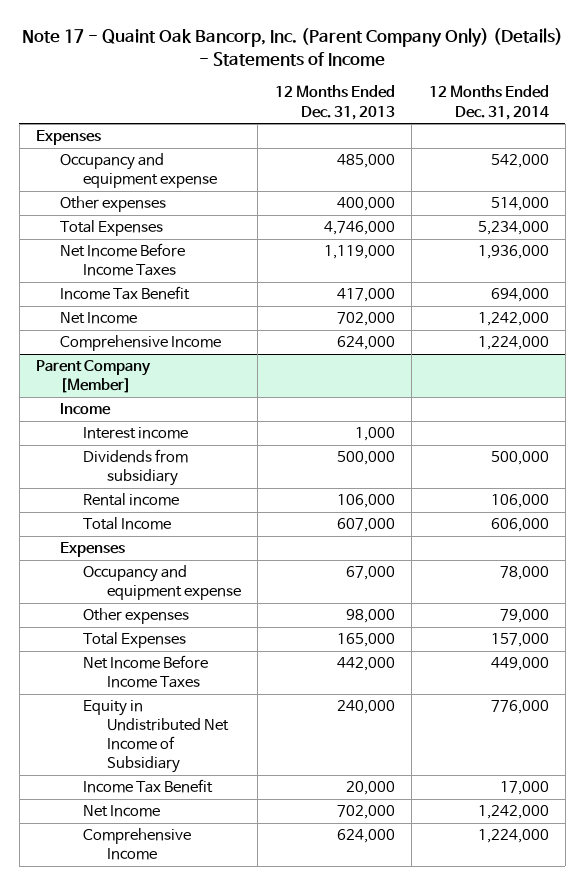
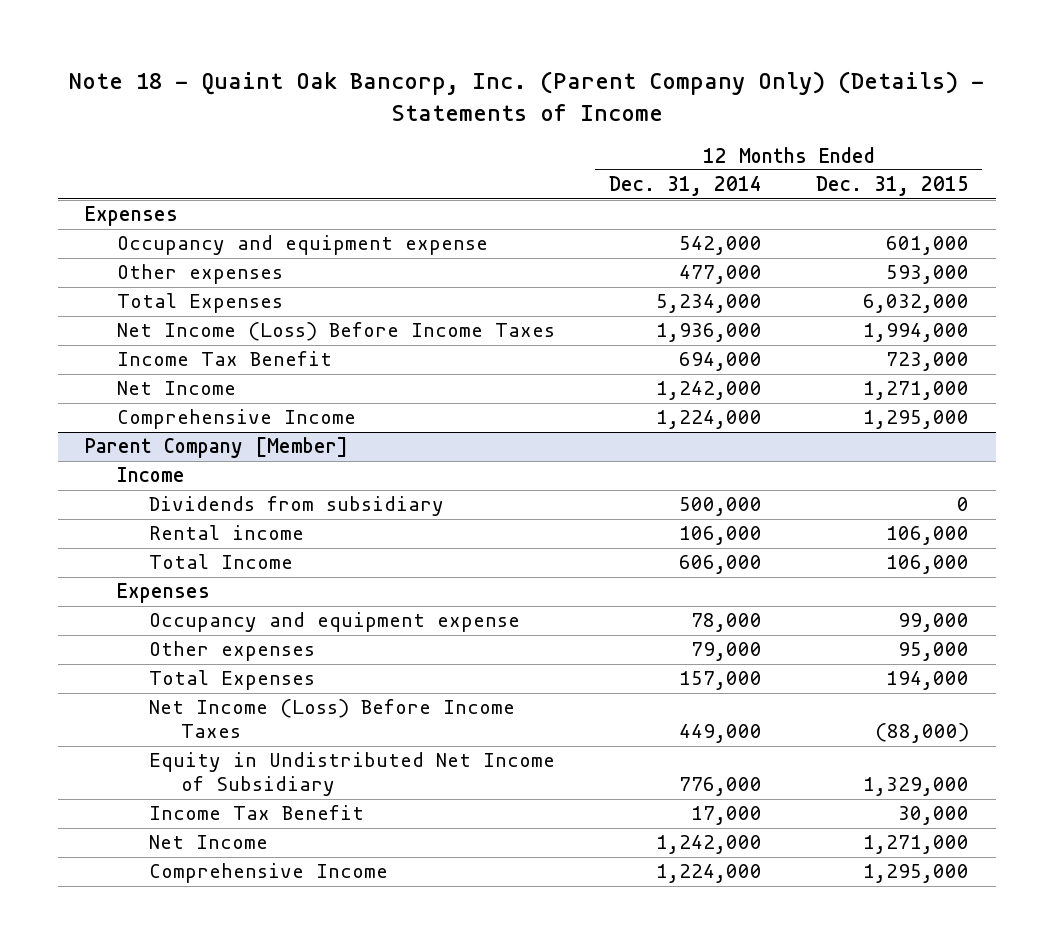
- Note 17 - Quaint Oak Bancorp, Inc. (Parent Company Only) (Details) - Statements of Income
+ Note 18 - Quaint Oak Bancorp, Inc. (Parent Company Only) (Details) - Statements of Income
- | 12 Months Ended Dec. 31, 2013 | 12 Months Ended Dec. 31, 2014
+ | 12 Months Ended Dec. 31, 2014 | 12 Months Ended Dec. 31, 2015
- Other expenses | 400,000 | 514,000
+ Other expenses | 477,000 | 593,000
- Net Income Before Income Taxes | 1,119,000 | 1,936,000
+ Net Income (Loss) Before Income Taxes | 1,936,000 | 1,994,000
@ Parent Company [Member]
- Interest income | 1,000 |
- Net Income Before Income Taxes | 442,000 | 449,000
+ Net Income (Loss) Before Income Taxes | 449,000 | (88,000)

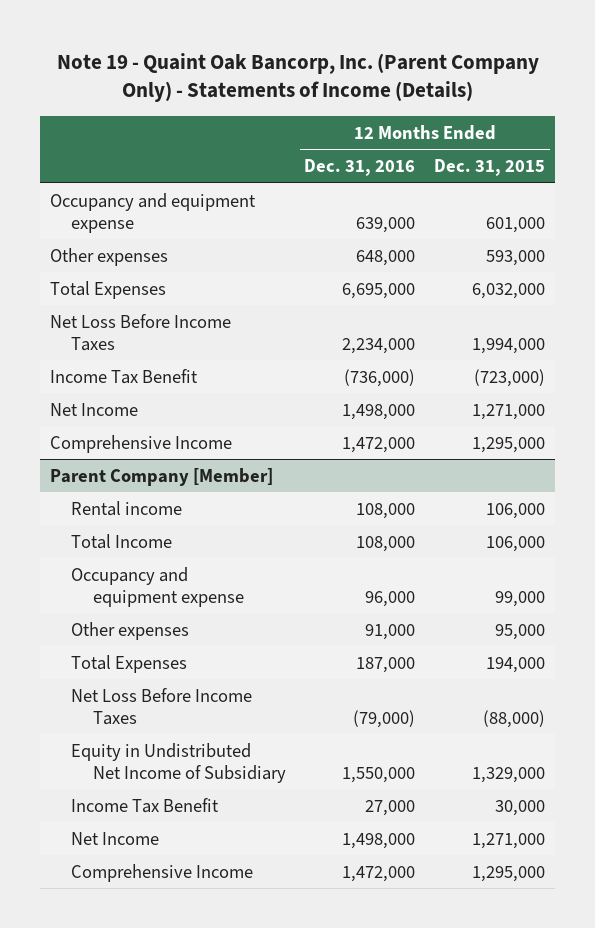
- Note 18 - Quaint Oak Bancorp, Inc. (Parent Company Only) (Details) - Statements of Income
+ Note 19 - Quaint Oak Bancorp, Inc. (Parent Company Only) - Statements of Income (Details)
- | 12 Months Ended Dec. 31, 2014 | 12 Months Ended Dec. 31, 2015
+ | 12 Months Ended Dec. 31, 2016 | 12 Months Ended Dec. 31, 2015
- Expenses
- Net Income (Loss) Before Income Taxes | 1,936,000 | 1,994,000
- Income Tax Benefit | 694,000 | 723,000
+ Net Loss Before Income Taxes | 2,234,000 | 1,994,000
+ Income Tax Benefit | (736,000) | (723,000)
@ Parent Company [Member]
- Income
- Dividends from subsidiary | 500,000 | 0
- Expenses
- Net Income (Loss) Before Income Taxes | 449,000 | (88,000)
+ Net Loss Before Income Taxes | (79,000) | (88,000)

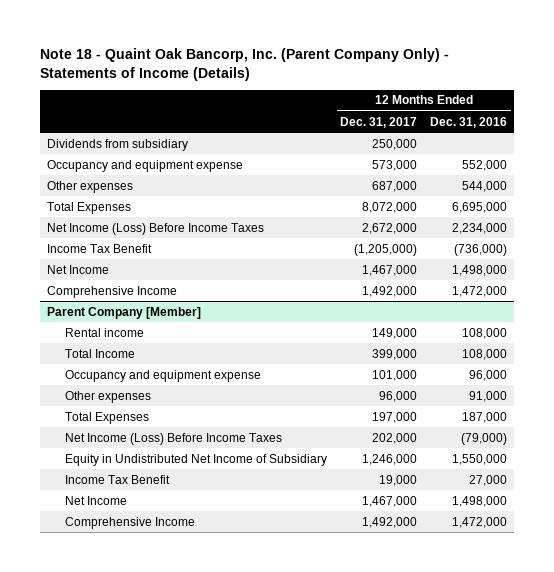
- Note 19 - Quaint Oak Bancorp, Inc. (Parent Company Only) - Statements of Income (Details)
+ Note 18 - Quaint Oak Bancorp, Inc. (Parent Company Only) - Statements of Income (Details)
- | 12 Months Ended Dec. 31, 2016 | 12 Months Ended Dec. 31, 2015
+ | 12 Months Ended Dec. 31, 2017 | 12 Months Ended Dec. 31, 2016
- Occupancy and equipment expense | 639,000 | 601,000
- Other expenses | 648,000 | 593,000
+ Dividends from subsidiary | 250,000 |
+ Occupancy and equipment expense | 573,000 | 552,000
+ Other expenses | 687,000 | 544,000
- Net Loss Before Income Taxes | 2,234,000 | 1,994,000
+ Net Income (Loss) Before Income Taxes | 2,672,000 | 2,234,000
@ Parent Company [Member]
- Net Loss Before Income Taxes | (79,000) | (88,000)
+ Net Income (Loss) Before Income Taxes | 202,000 | (79,000)

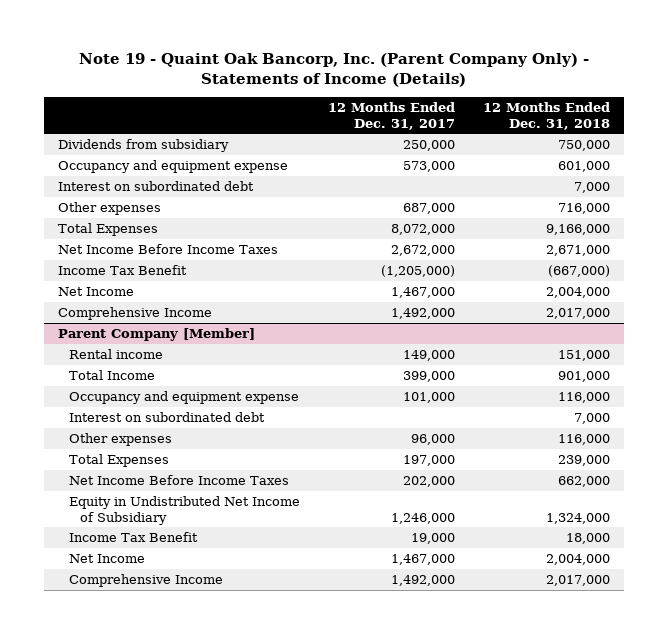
- Note 18 - Quaint Oak Bancorp, Inc. (Parent Company Only) - Statements of Income (Details)
+ Note 19 - Quaint Oak Bancorp, Inc. (Parent Company Only) - Statements of Income (Details)
- | 12 Months Ended Dec. 31, 2017 | 12 Months Ended Dec. 31, 2016
+ | 12 Months Ended Dec. 31, 2017 | 12 Months Ended Dec. 31, 2018
+ Interest on subordinated debt | | 7,000
- Net Income (Loss) Before Income Taxes | 2,672,000 | 2,234,000
+ Net Income Before Income Taxes | 2,672,000 | 2,671,000
@ Parent Company [Member]
+ Interest on subordinated debt | | 7,000
- Net Income (Loss) Before Income Taxes | 202,000 | (79,000)
+ Net Income Before Income Taxes | 202,000 | 662,000

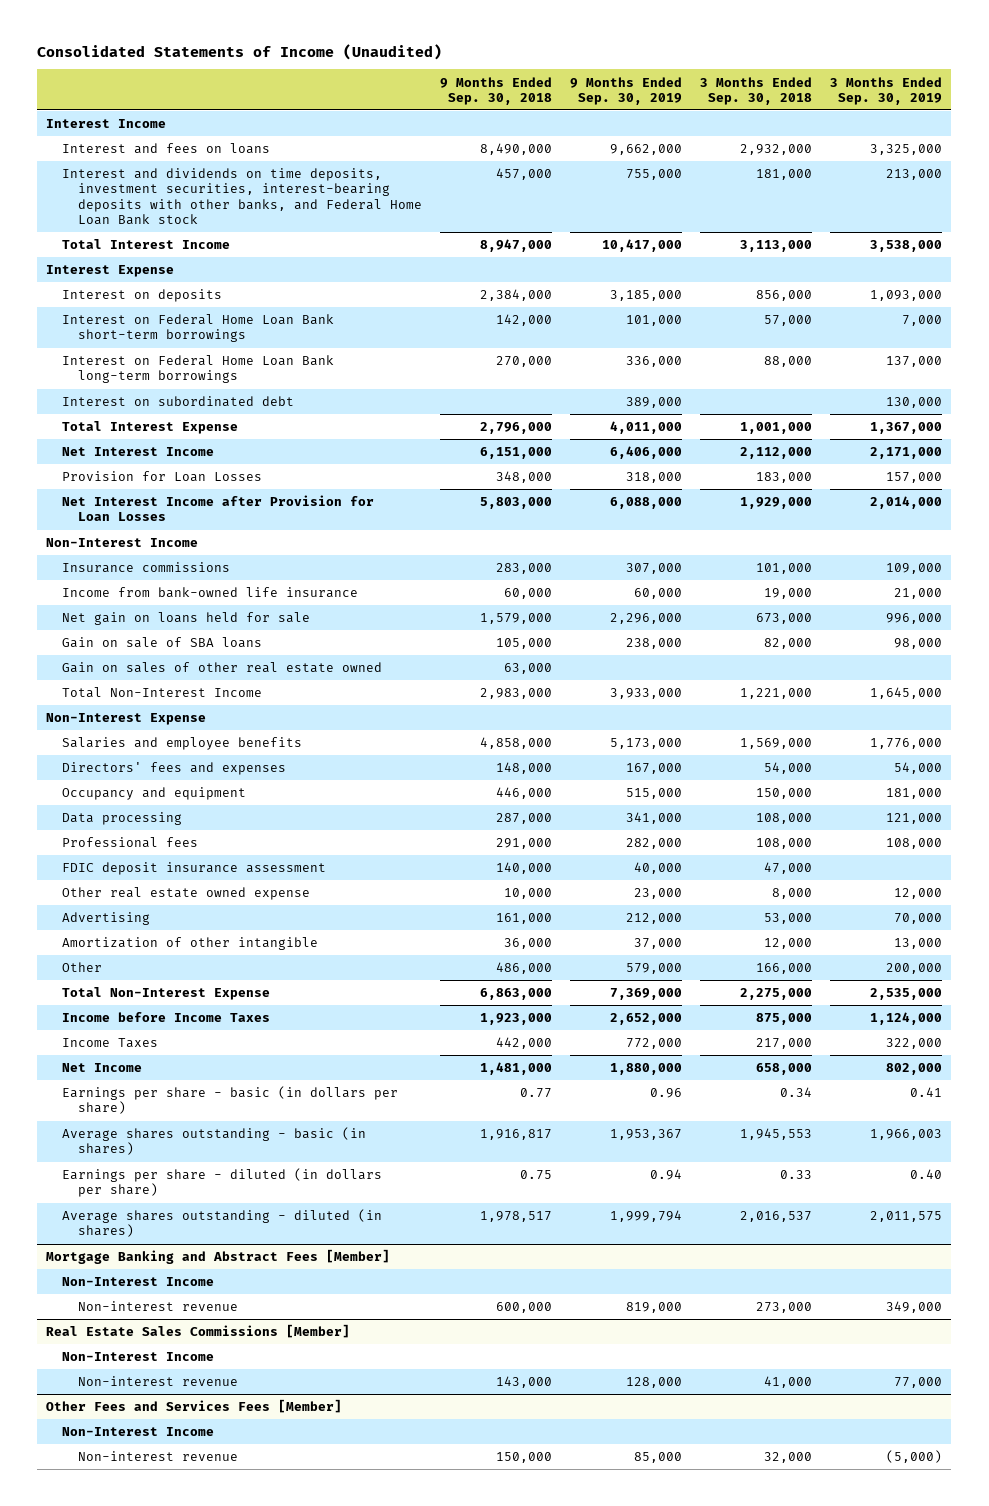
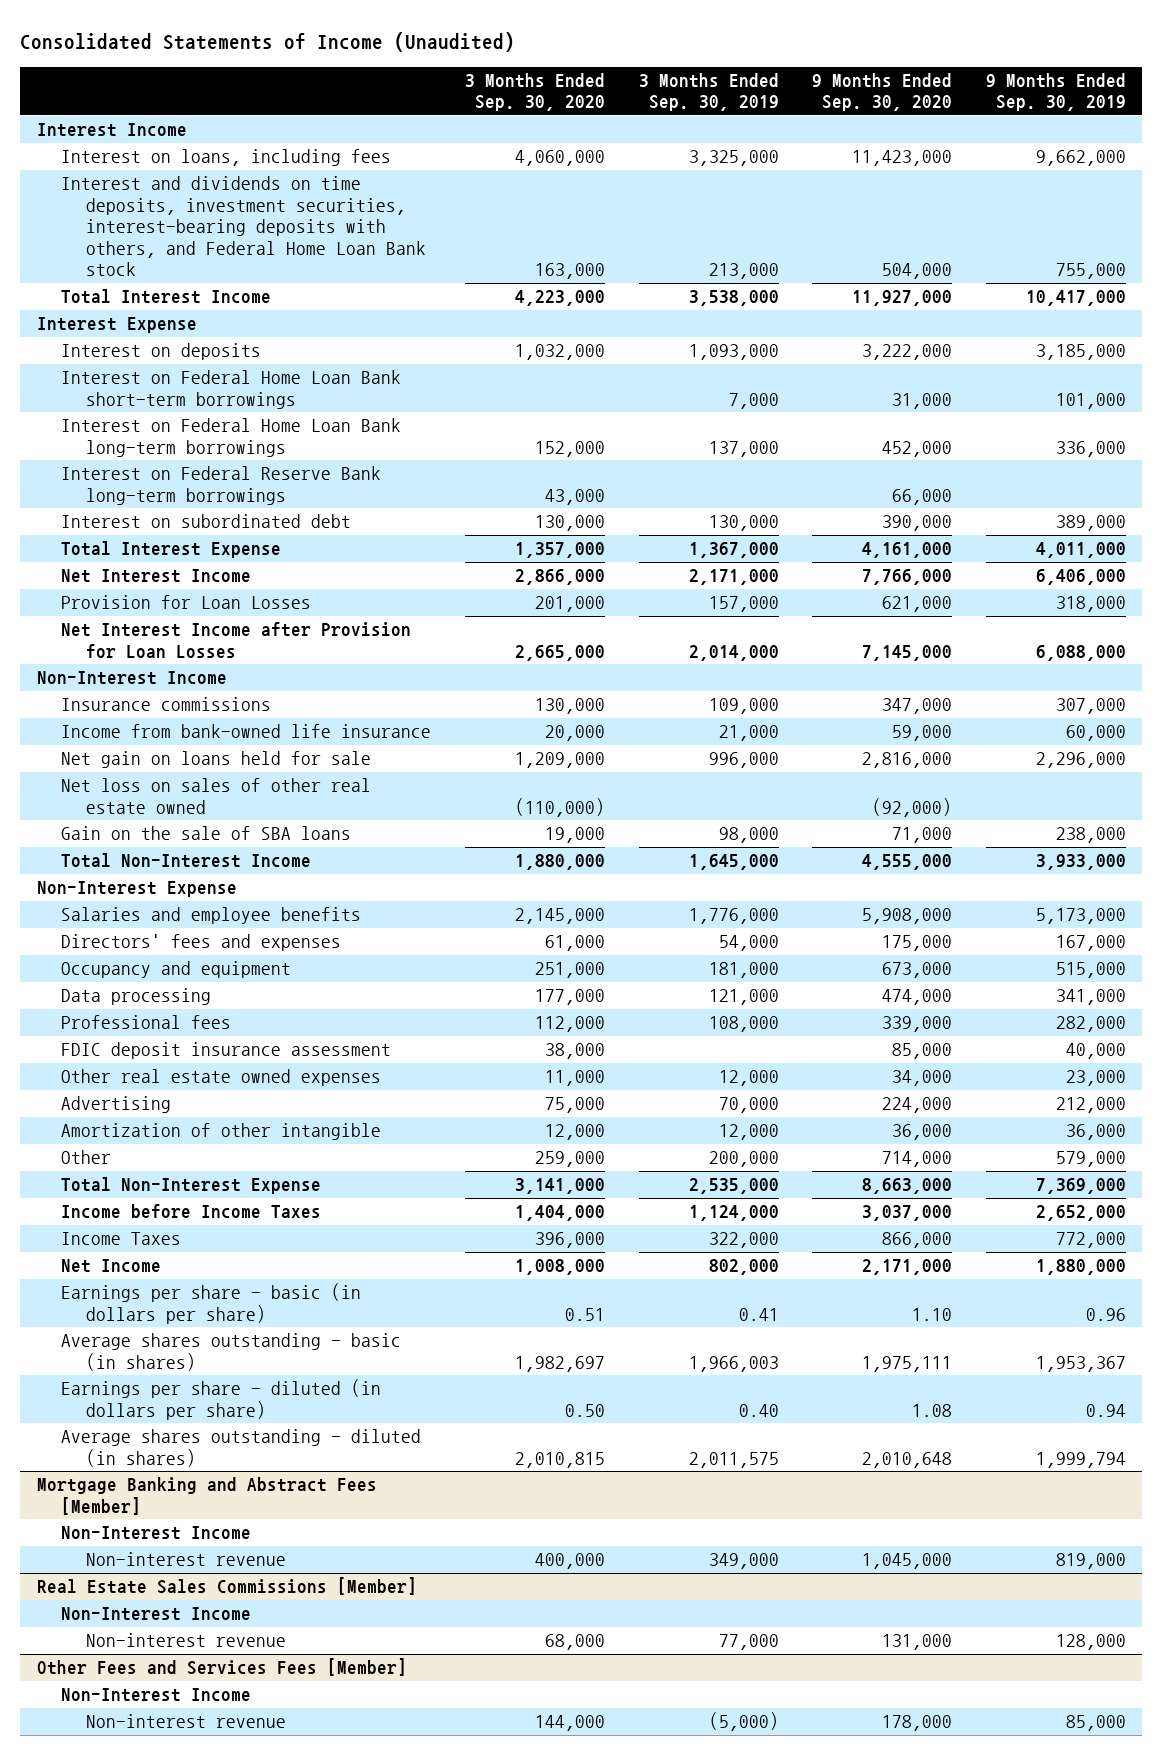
- | 9 Months Ended Sep. 30, 2018 | 9 Months Ended Sep. 30, 2019 | 3 Months Ended Sep. 30, 2018 | 3 Months Ended Sep. 30, 2019
+ | 3 Months Ended Sep. 30, 2020 | 3 Months Ended Sep. 30, 2019 | 9 Months Ended Sep. 30, 2020 | 9 Months Ended Sep. 30, 2019
- Interest and fees on loans | 8,490,000 | 9,662,000 | 2,932,000 | 3,325,000
- Interest and dividends on time deposits, investment securities, interest-bearing deposits with other banks, and Federal Home Loan Bank stock | 457,000 | 755,000 | 181,000 | 213,000
+ Interest on loans, including fees | 4,060,000 | 3,325,000 | 11,423,000 | 9,662,000
+ Interest and dividends on time deposits, investment securities, interest-bearing deposits with others, and Federal Home Loan Bank stock | 163,000 | 213,000 | 504,000 | 755,000
+ Interest on Federal Reserve Bank long-term borrowings | 43,000 | | 66,000 |
- Gain on sale of SBA loans | 105,000 | 238,000 | 82,000 | 98,000
- Gain on sales of other real estate owned | 63,000 | | |
+ Net loss on sales of other real estate owned | (110,000) | | (92,000) |
+ Gain on the sale of SBA loans | 19,000 | 98,000 | 71,000 | 238,000
- Other real estate owned expense | 10,000 | 23,000 | 8,000 | 12,000
+ Other real estate owned expenses | 11,000 | 12,000 | 34,000 | 23,000
- Amortization of other intangible | 36,000 | 37,000 | 12,000 | 13,000
+ Amortization of other intangible | 12,000 | 12,000 | 36,000 | 36,000

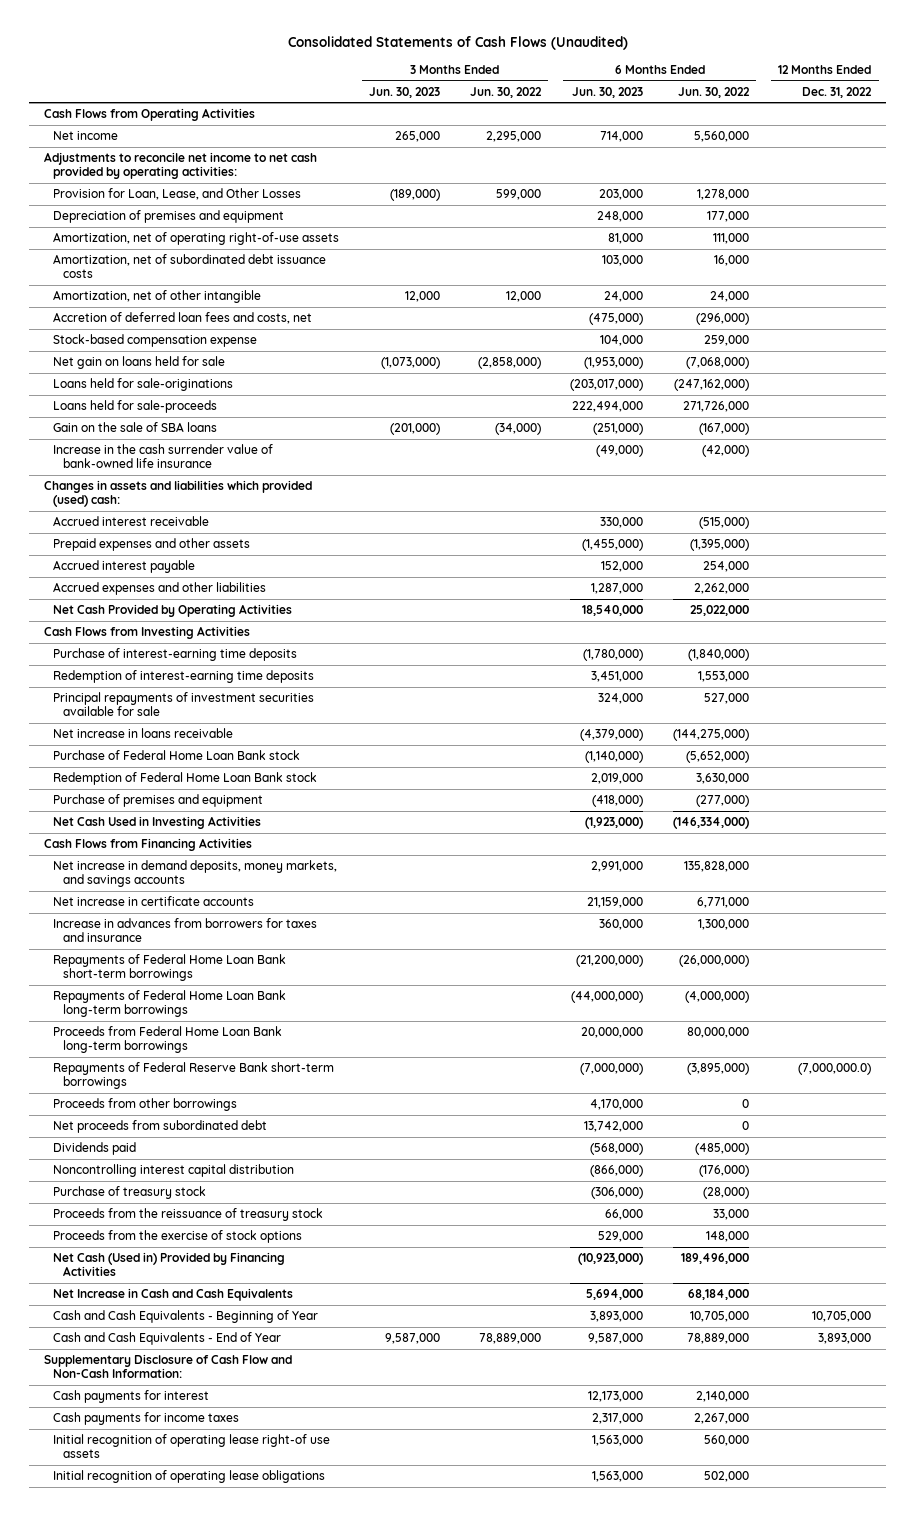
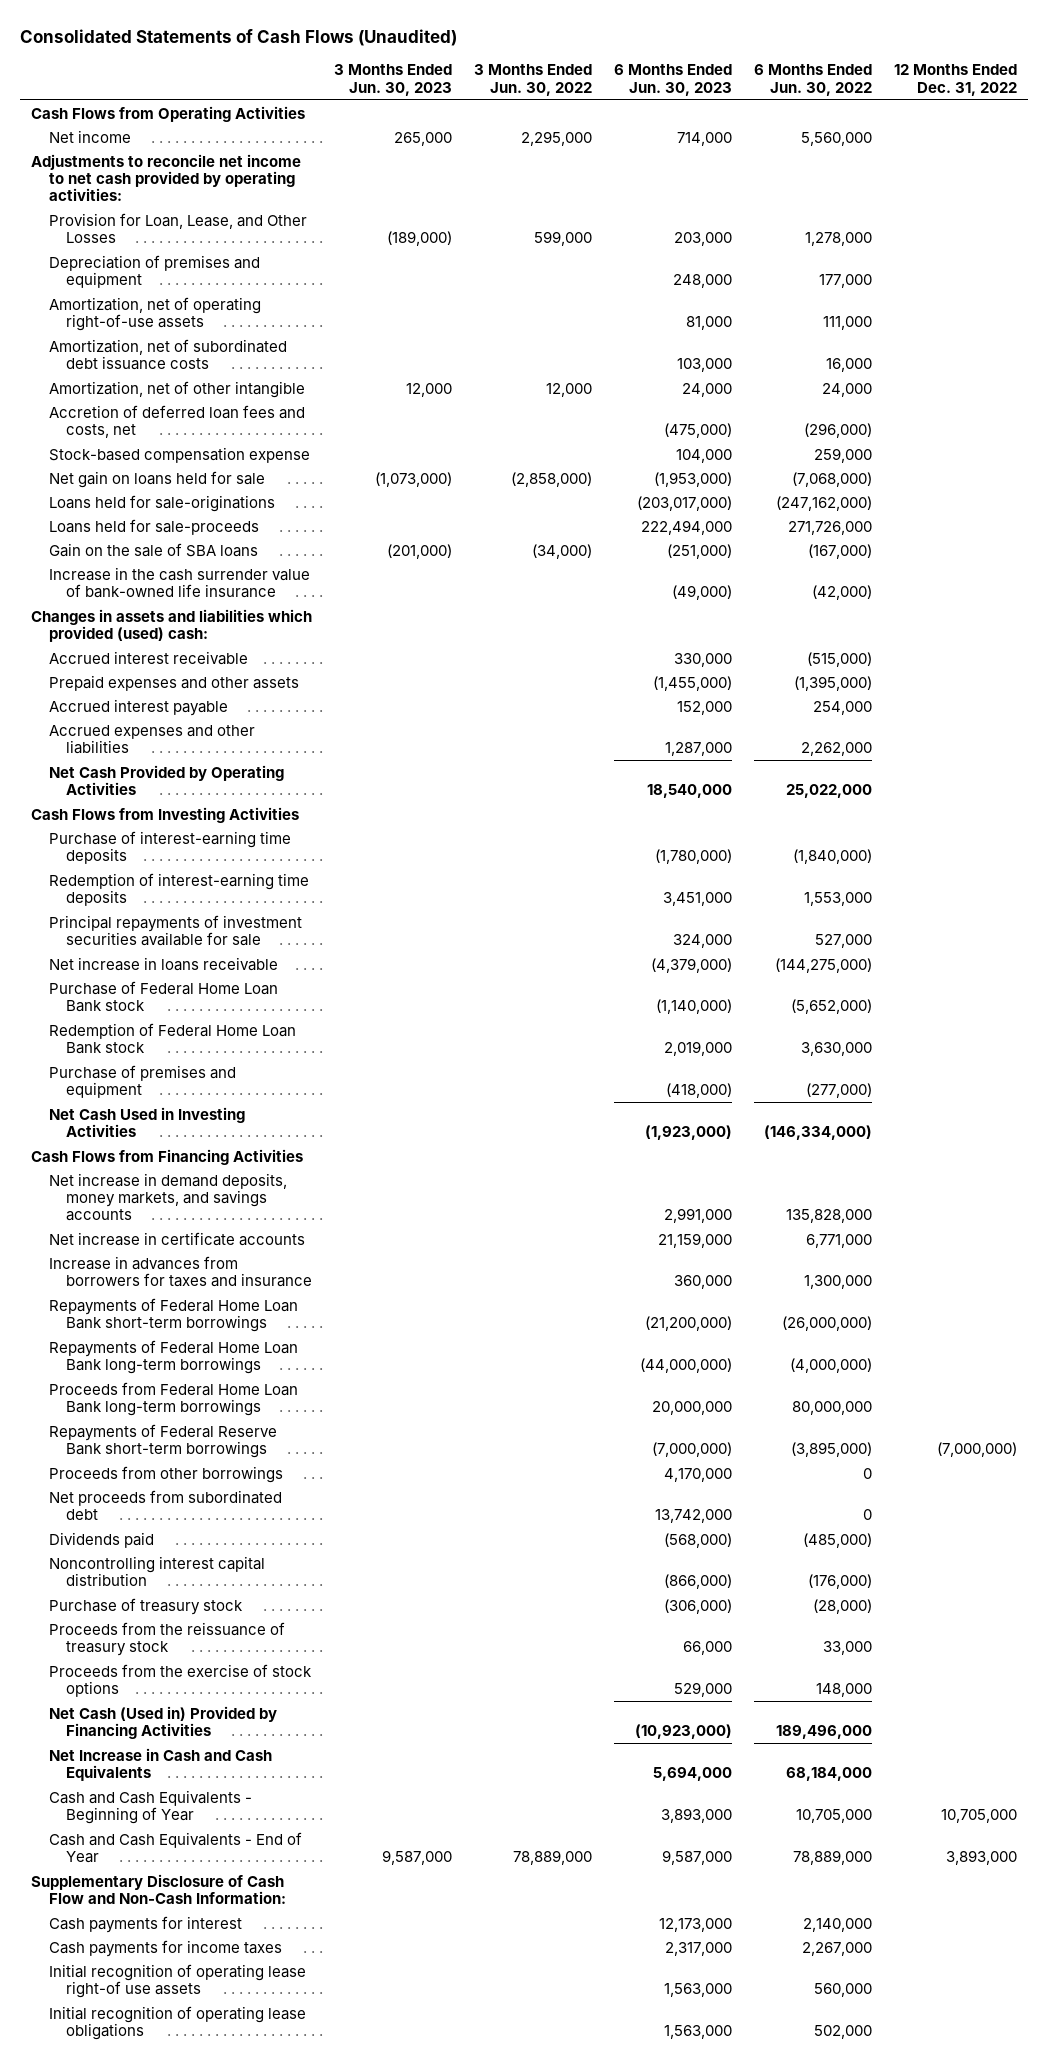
- Repayments of Federal Reserve Bank short-term borrowings | | | (7,000,000) | (3,895,000) | (7,000,000.0)
+ Repayments of Federal Reserve Bank short-term borrowings | | | (7,000,000) | (3,895,000) | (7,000,000)

